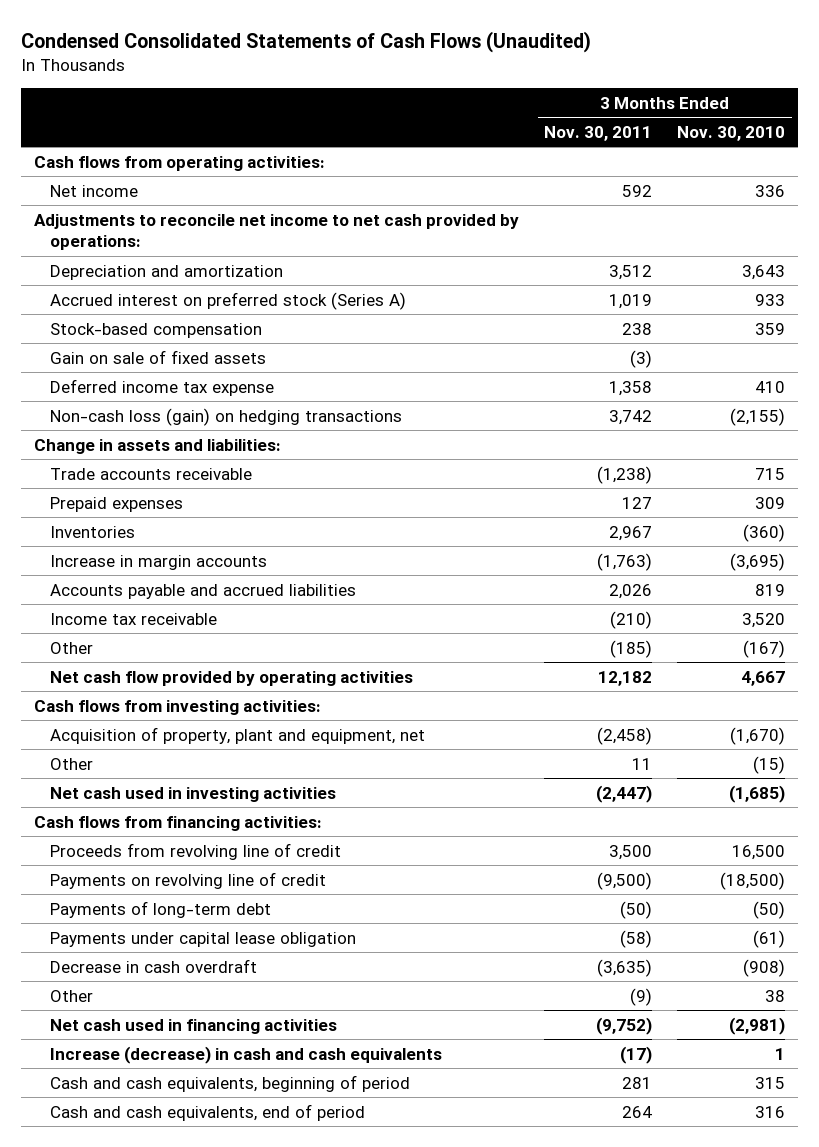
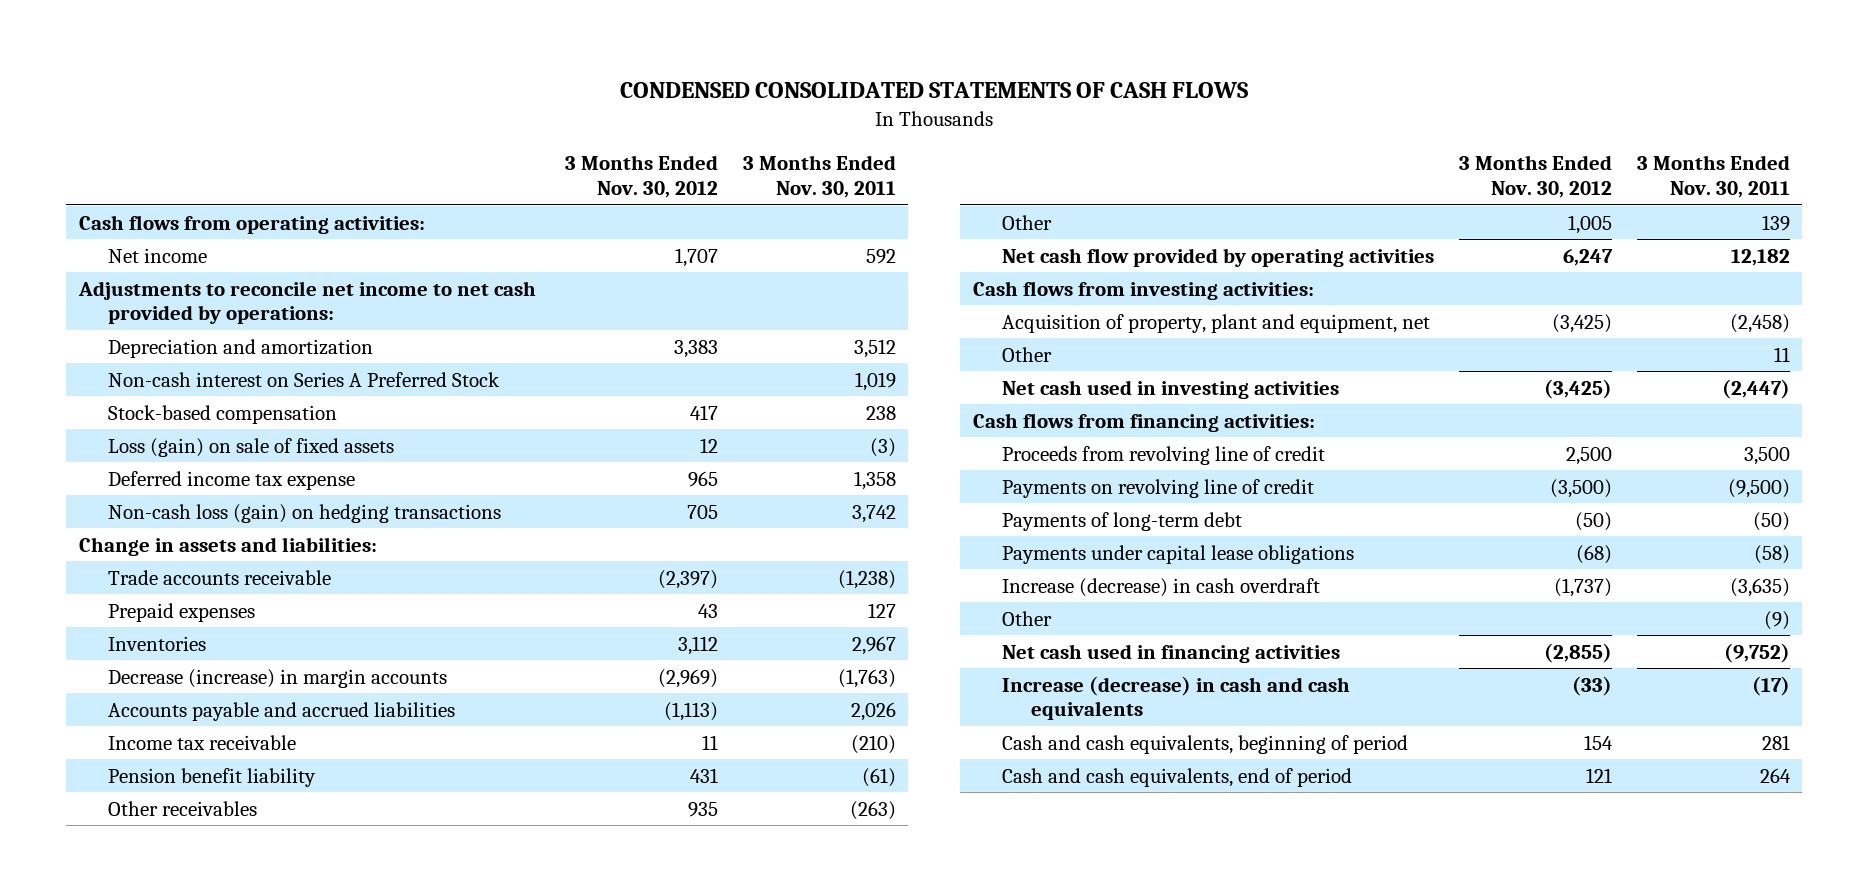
- Condensed Consolidated Statements of Cash Flows (Unaudited)
+ CONDENSED CONSOLIDATED STATEMENTS OF CASH FLOWS
- | 3 Months Ended Nov. 30, 2011 | 3 Months Ended Nov. 30, 2010
+ | 3 Months Ended Nov. 30, 2012 | 3 Months Ended Nov. 30, 2011
- Accrued interest on preferred stock (Series A) | 1,019 | 933
+ Non-cash interest on Series A Preferred Stock | | 1,019
- Gain on sale of fixed assets | (3) |
+ Loss (gain) on sale of fixed assets | 12 | (3)
- Increase in margin accounts | (1,763) | (3,695)
+ Decrease (increase) in margin accounts | (2,969) | (1,763)
- Other | (185) | (167)
+ Pension benefit liability | 431 | (61)
+ Other receivables | 935 | (263)
+ Other | 1,005 | 139
- Payments under capital lease obligation | (58) | (61)
- Decrease in cash overdraft | (3,635) | (908)
+ Payments under capital lease obligations | (68) | (58)
+ Increase (decrease) in cash overdraft | (1,737) | (3,635)

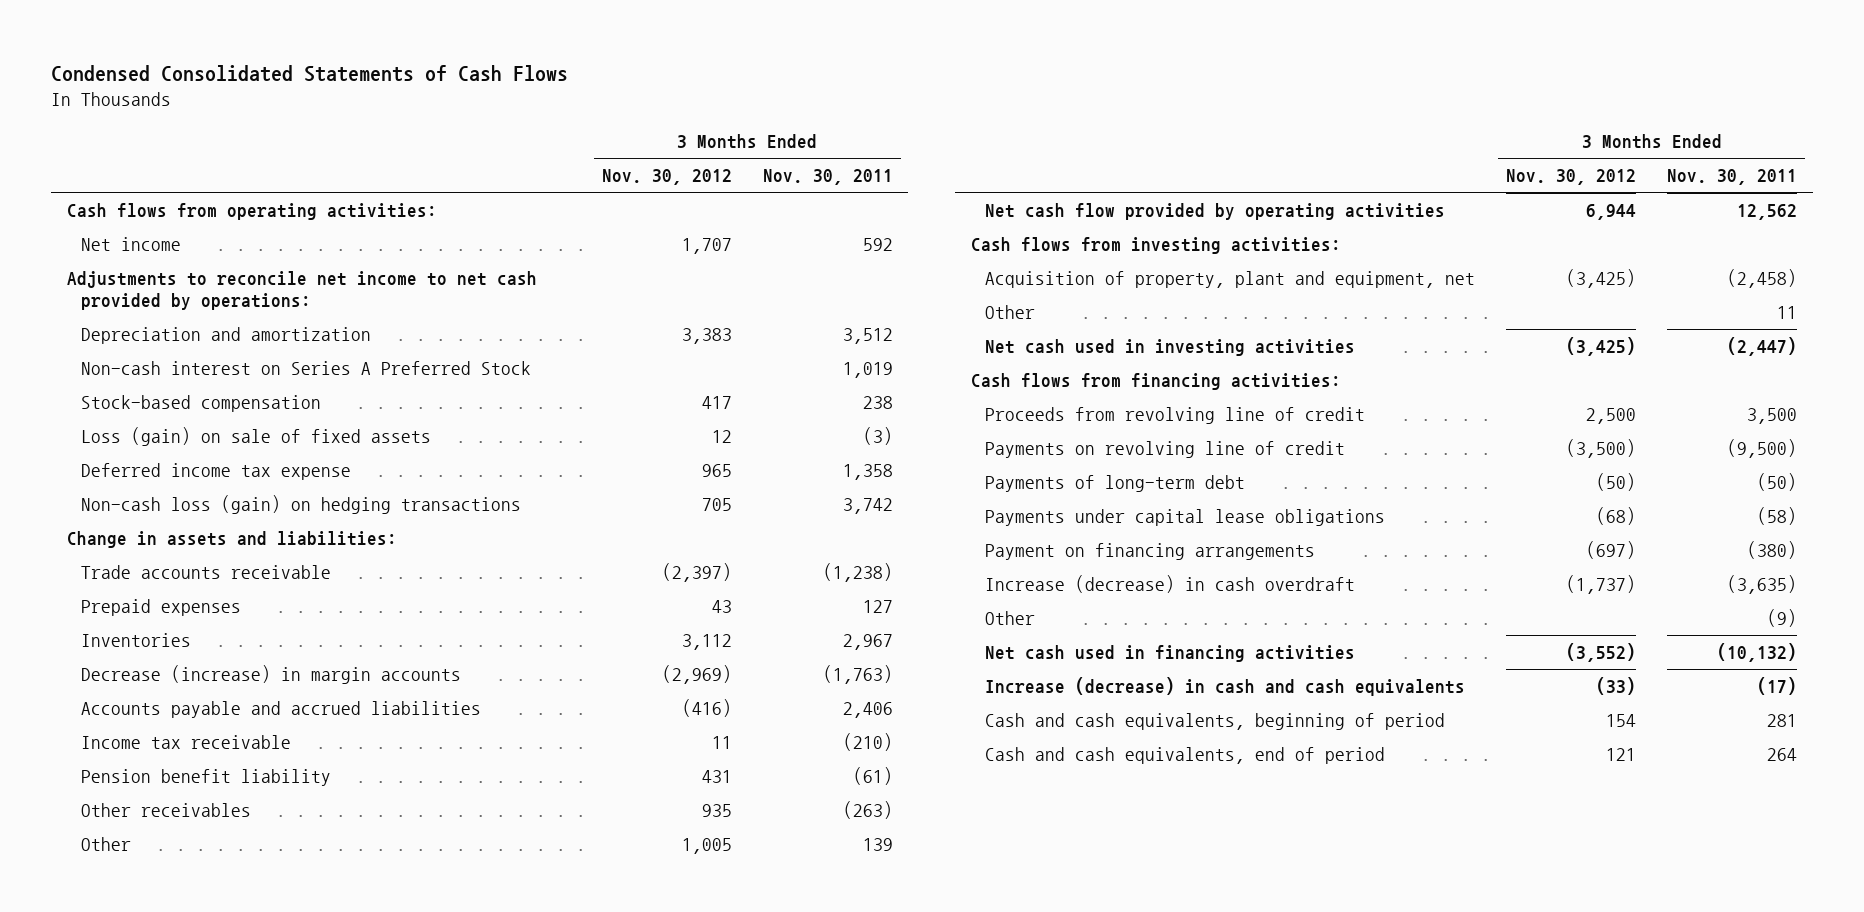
- CONDENSED CONSOLIDATED STATEMENTS OF CASH FLOWS
+ Condensed Consolidated Statements of Cash Flows
- Accounts payable and accrued liabilities | (1,113) | 2,026
+ Accounts payable and accrued liabilities | (416) | 2,406
- Net cash flow provided by operating activities | 6,247 | 12,182
+ Net cash flow provided by operating activities | 6,944 | 12,562
+ Payment on financing arrangements | (697) | (380)
- Net cash used in financing activities | (2,855) | (9,752)
+ Net cash used in financing activities | (3,552) | (10,132)

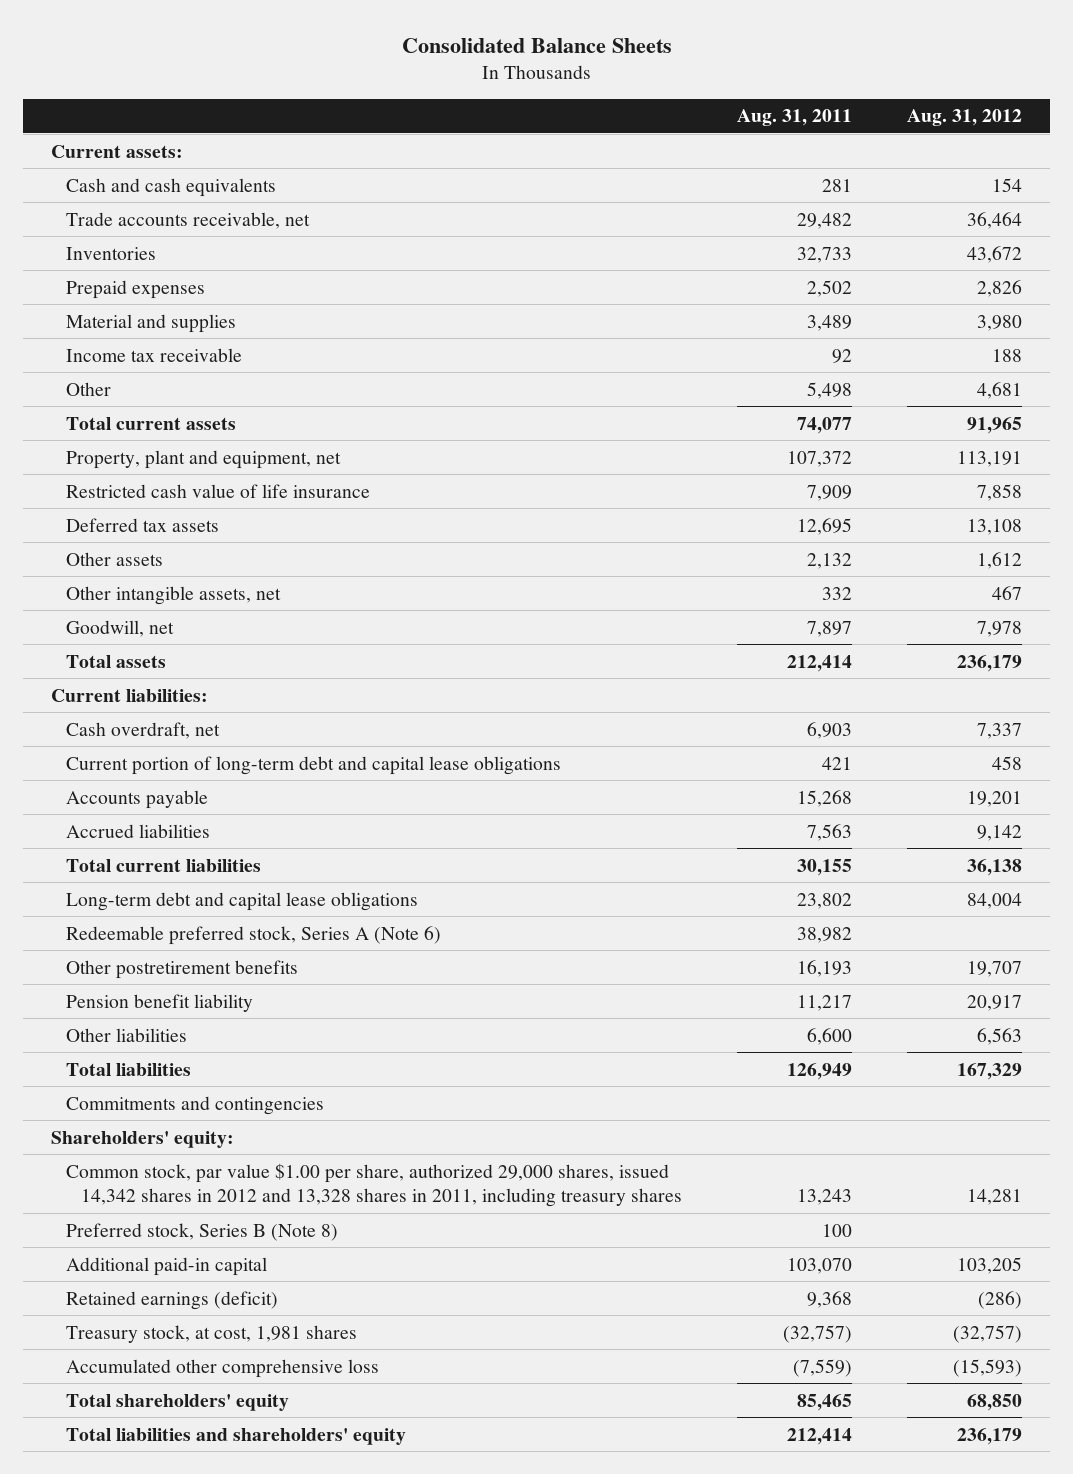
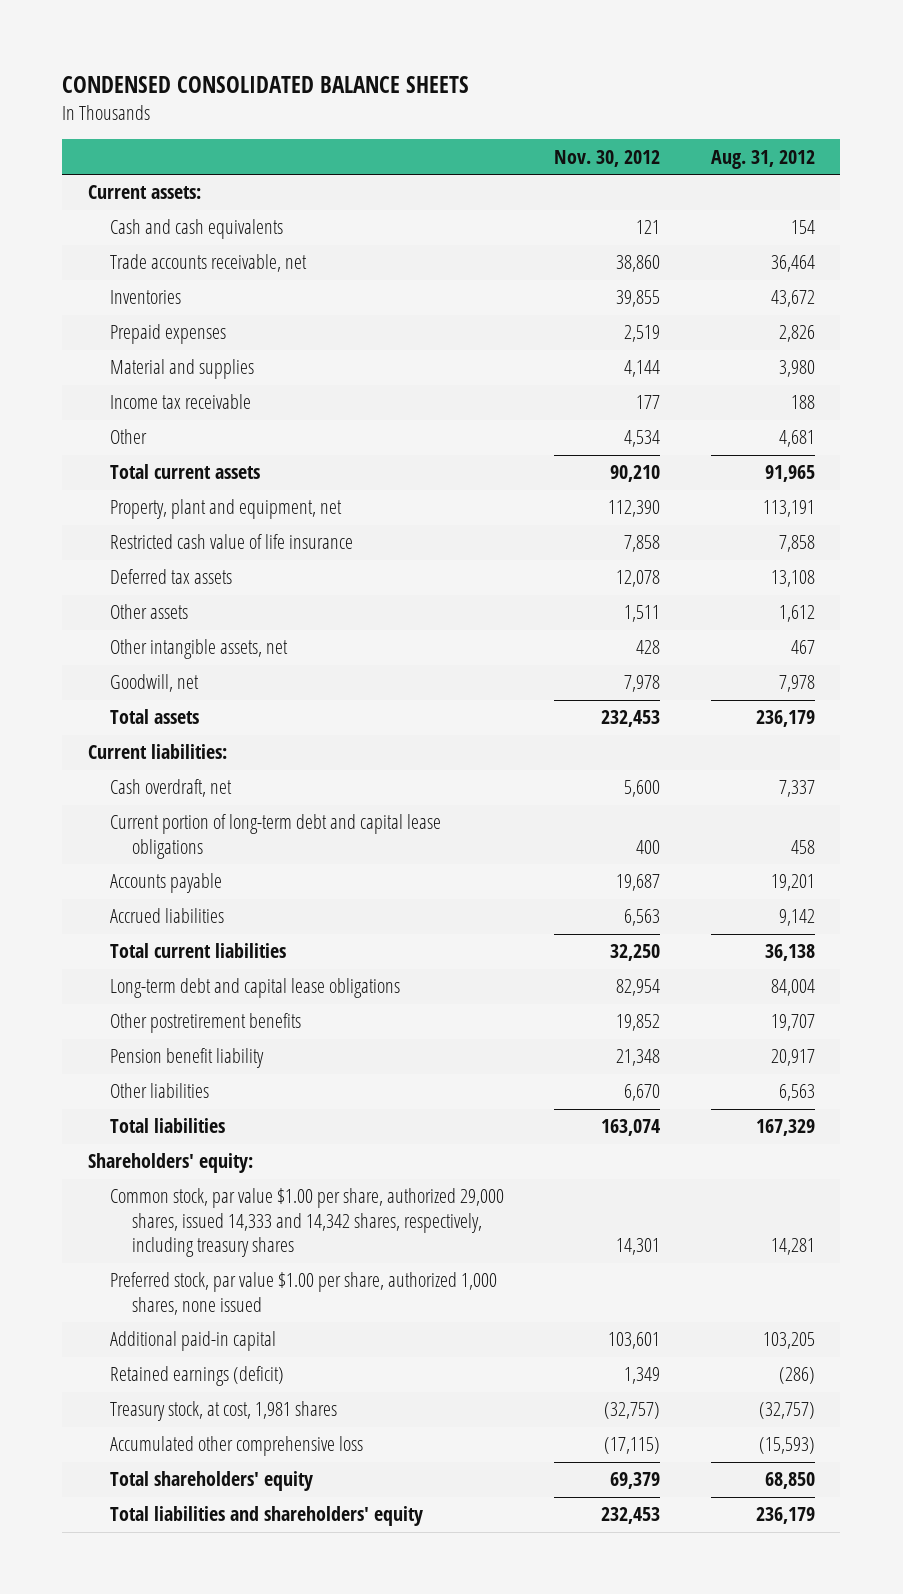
- Consolidated Balance Sheets
+ CONDENSED CONSOLIDATED BALANCE SHEETS
- | Aug. 31, 2011 | Aug. 31, 2012
+ | Nov. 30, 2012 | Aug. 31, 2012
- Redeemable preferred stock, Series A (Note 6) | 38,982 |
- Commitments and contingencies
- Common stock, par value $1.00 per share, authorized 29,000 shares, issued 14,342 shares in 2012 and 13,328 shares in 2011, including treasury shares | 13,243 | 14,281
- Preferred stock, Series B (Note 8) | 100 |
+ Common stock, par value $1.00 per share, authorized 29,000 shares, issued 14,333 and 14,342 shares, respectively, including treasury shares | 14,301 | 14,281
+ Preferred stock, par value $1.00 per share, authorized 1,000 shares, none issued

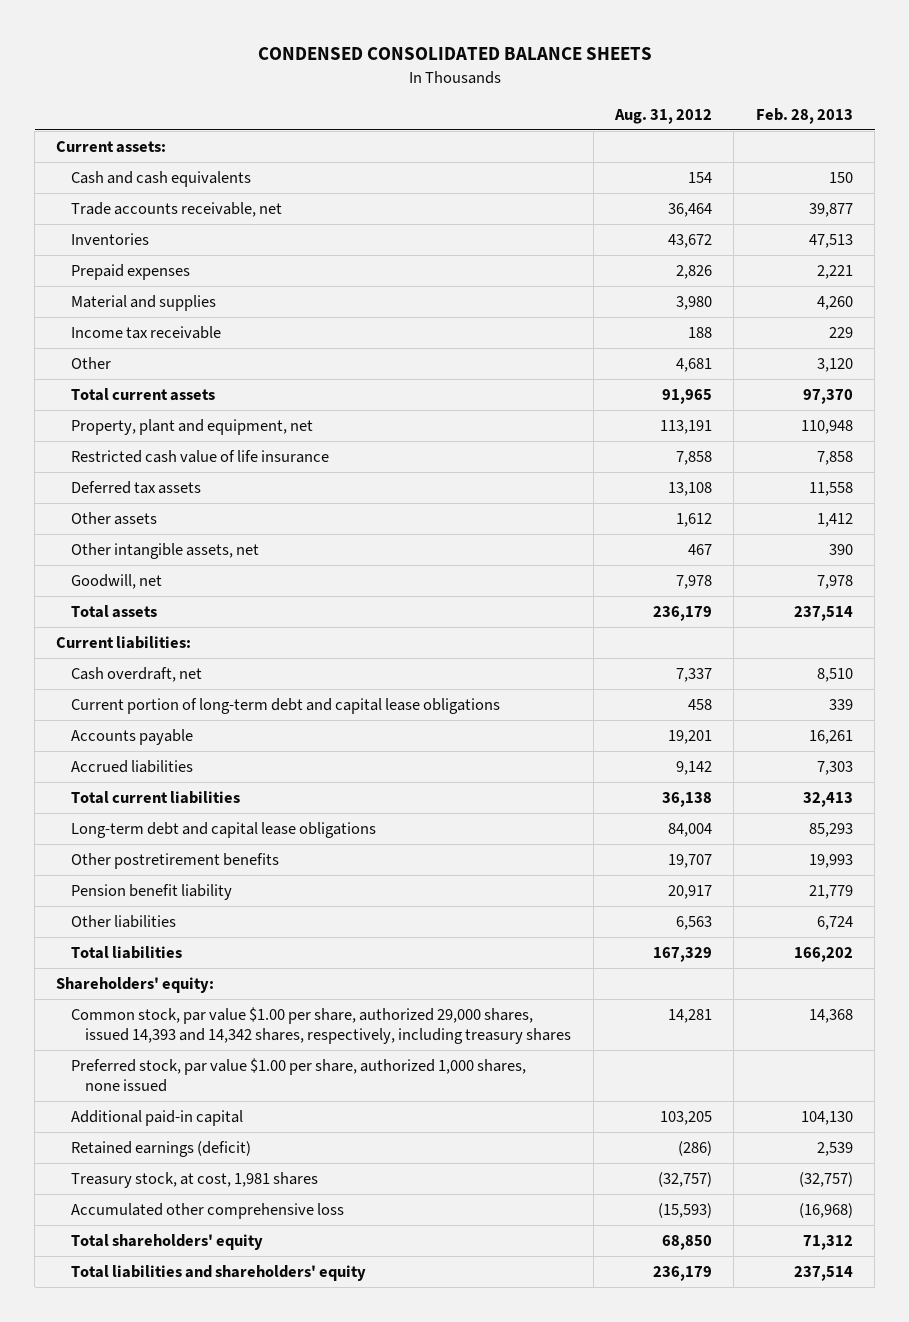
- | Nov. 30, 2012 | Aug. 31, 2012
+ | Aug. 31, 2012 | Feb. 28, 2013
- Common stock, par value $1.00 per share, authorized 29,000 shares, issued 14,333 and 14,342 shares, respectively, including treasury shares | 14,301 | 14,281
+ Common stock, par value $1.00 per share, authorized 29,000 shares, issued 14,393 and 14,342 shares, respectively, including treasury shares | 14,281 | 14,368

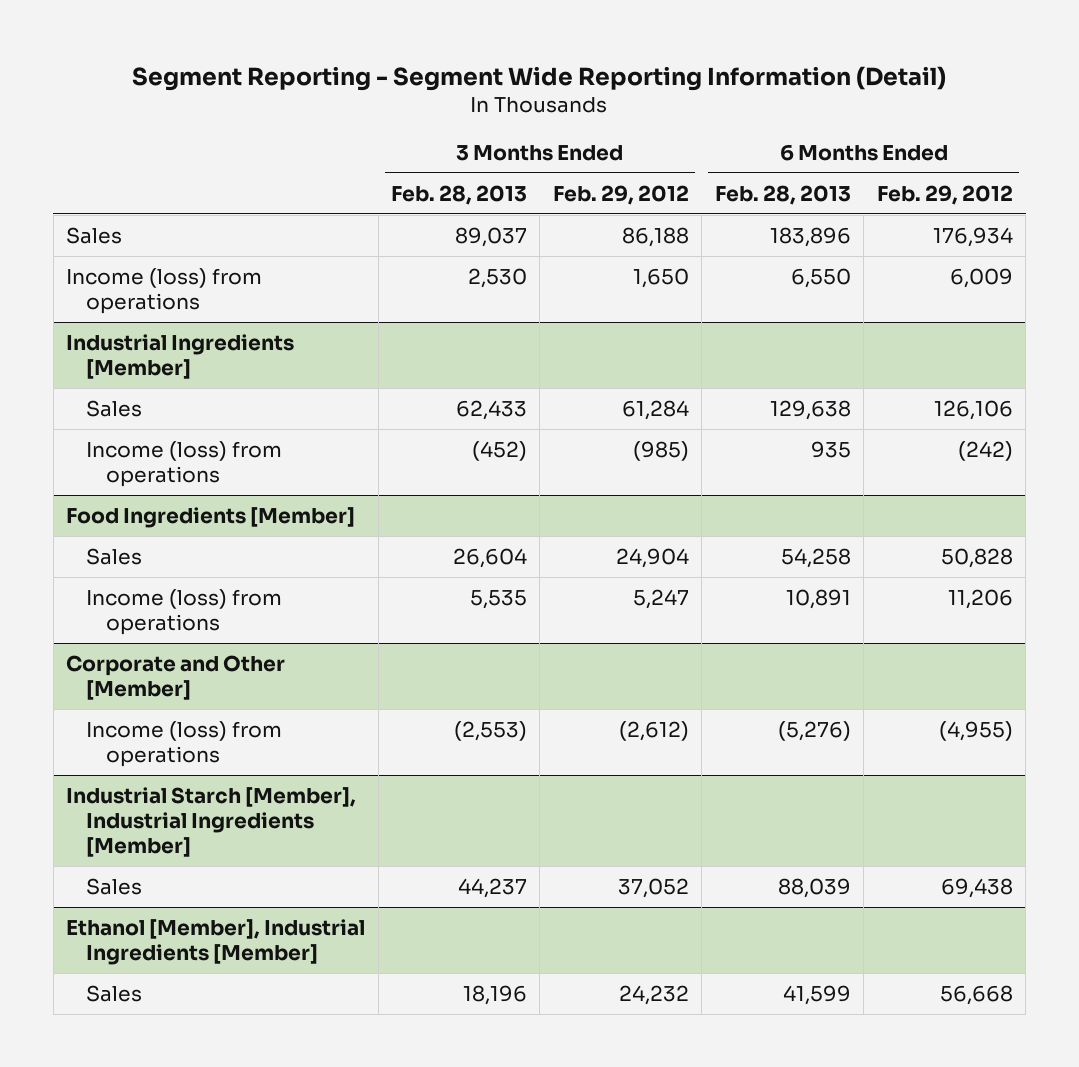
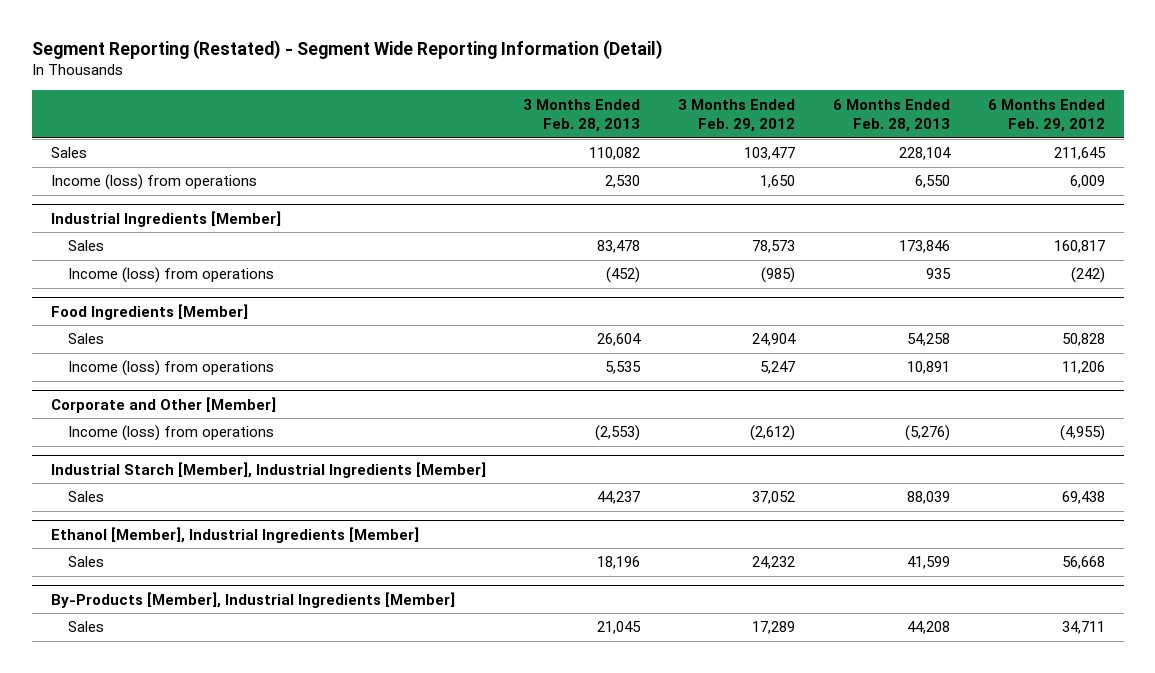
- Segment Reporting - Segment Wide Reporting Information (Detail)
+ Segment Reporting (Restated) - Segment Wide Reporting Information (Detail)
- Sales | 89,037 | 86,188 | 183,896 | 176,934
+ Sales | 110,082 | 103,477 | 228,104 | 211,645
@ Industrial Ingredients [Member]
- Sales | 62,433 | 61,284 | 129,638 | 126,106
+ Sales | 83,478 | 78,573 | 173,846 | 160,817
+ By-Products [Member], Industrial Ingredients [Member]
+ Sales | 21,045 | 17,289 | 44,208 | 34,711

